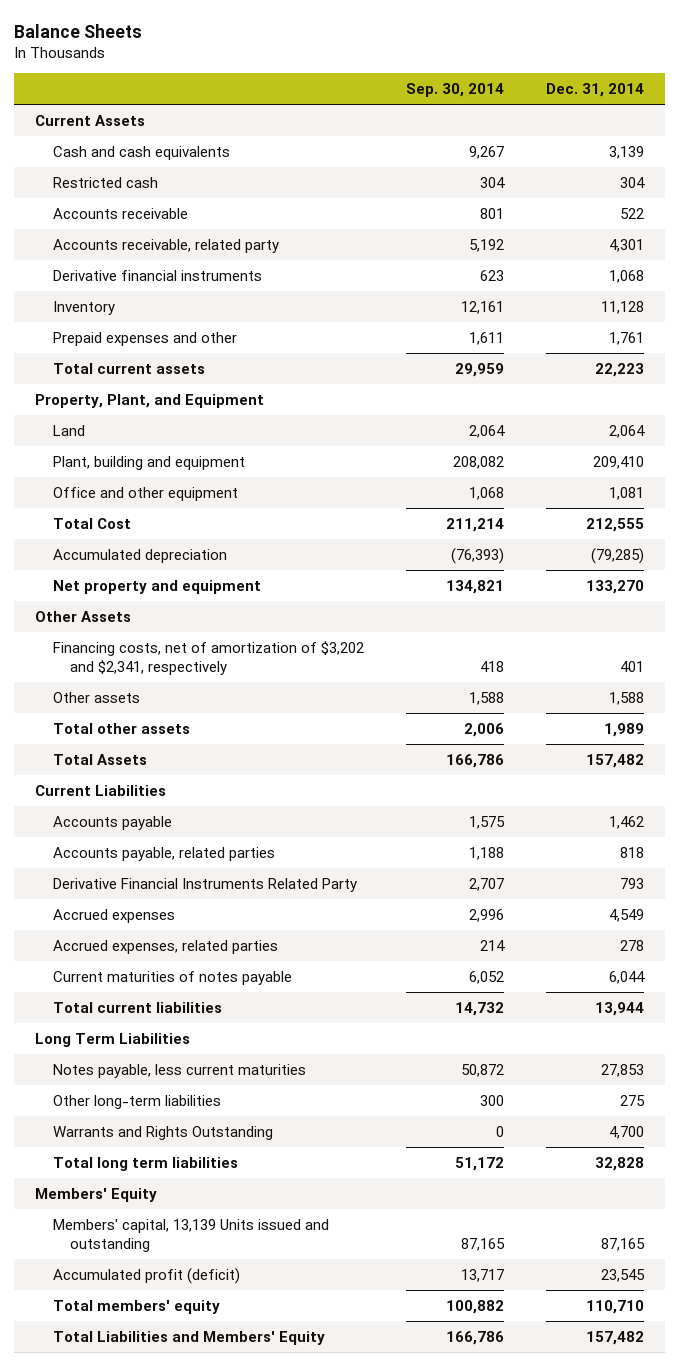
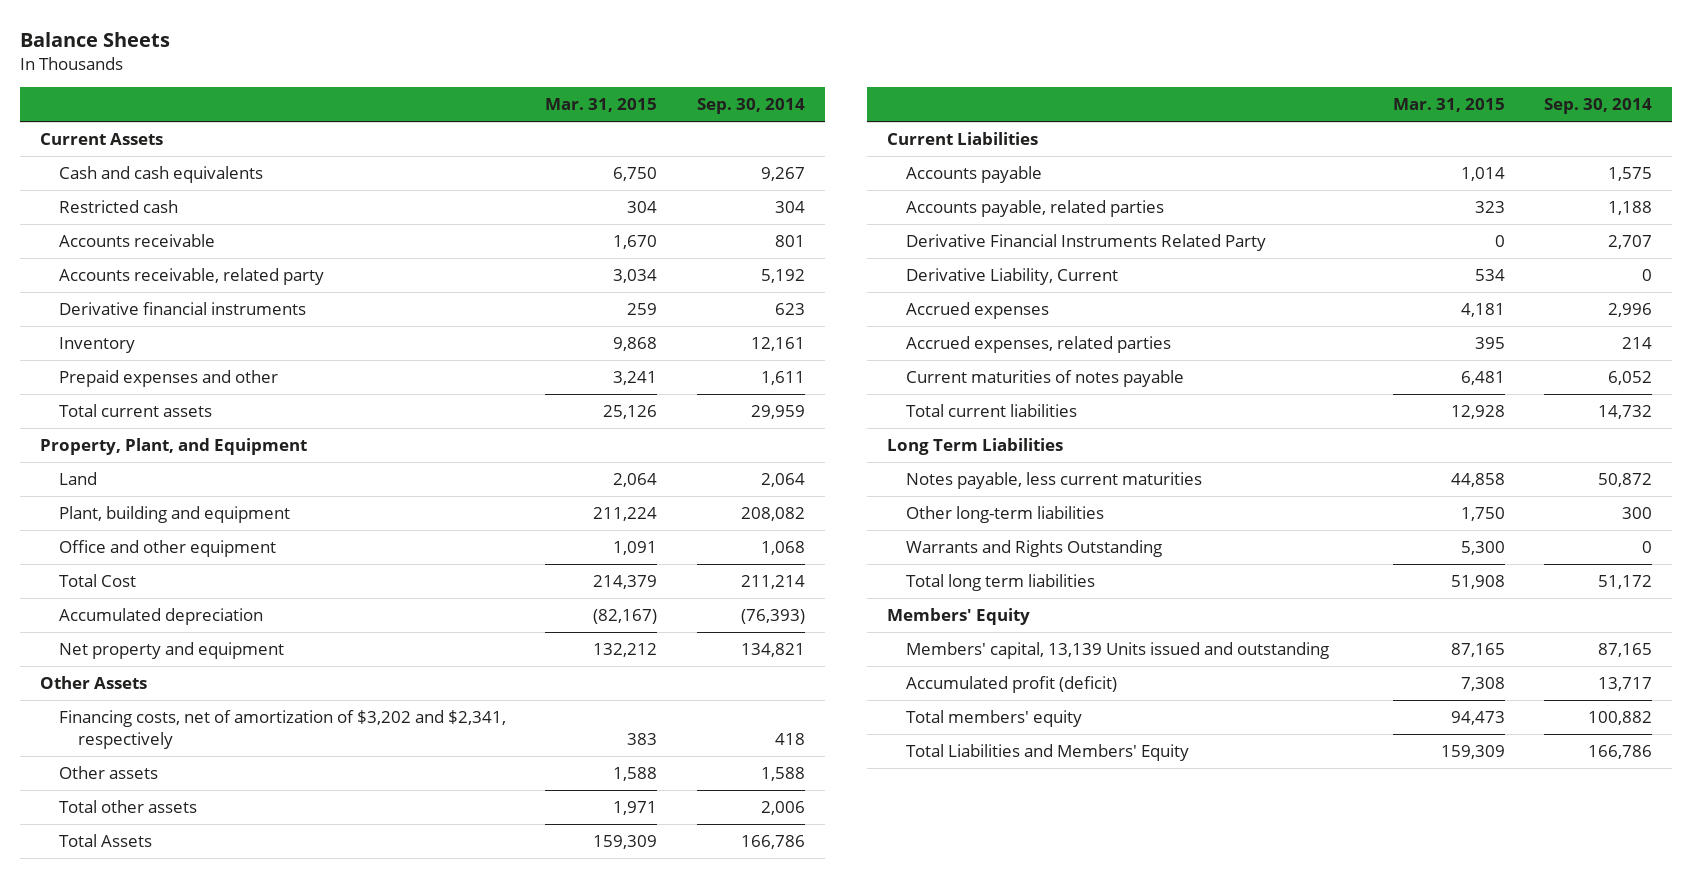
- | Sep. 30, 2014 | Dec. 31, 2014
+ | Mar. 31, 2015 | Sep. 30, 2014
+ Derivative Liability, Current | 534 | 0

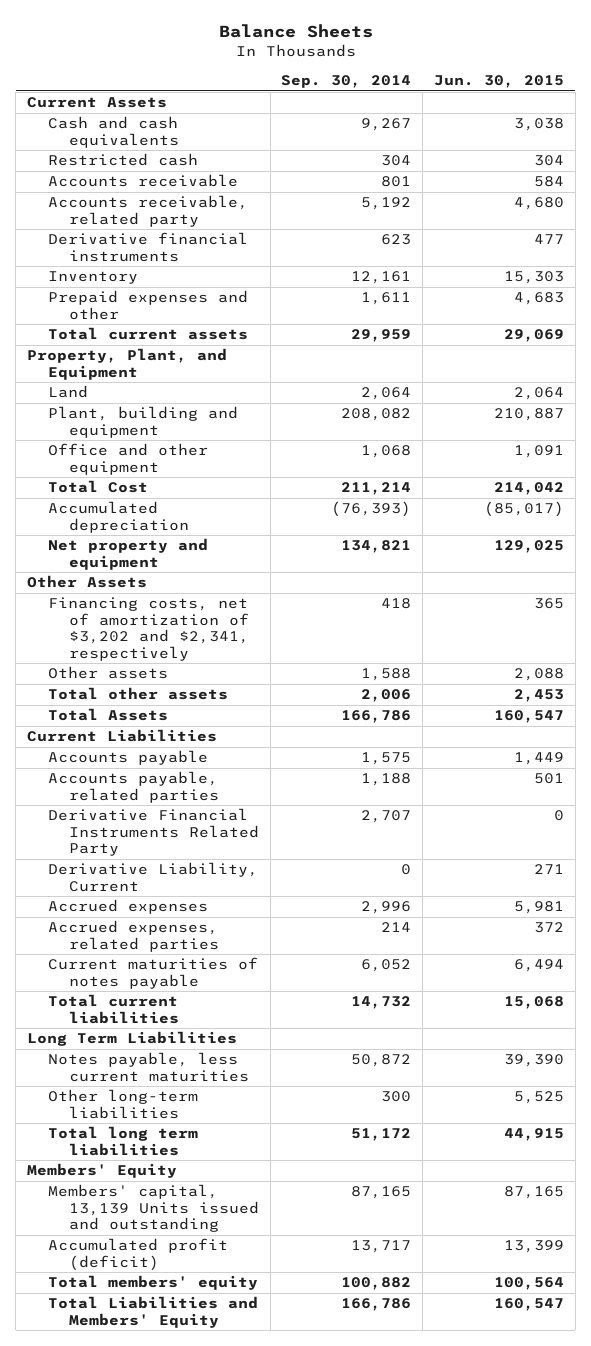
- | Mar. 31, 2015 | Sep. 30, 2014
+ | Sep. 30, 2014 | Jun. 30, 2015
- Warrants and Rights Outstanding | 5,300 | 0

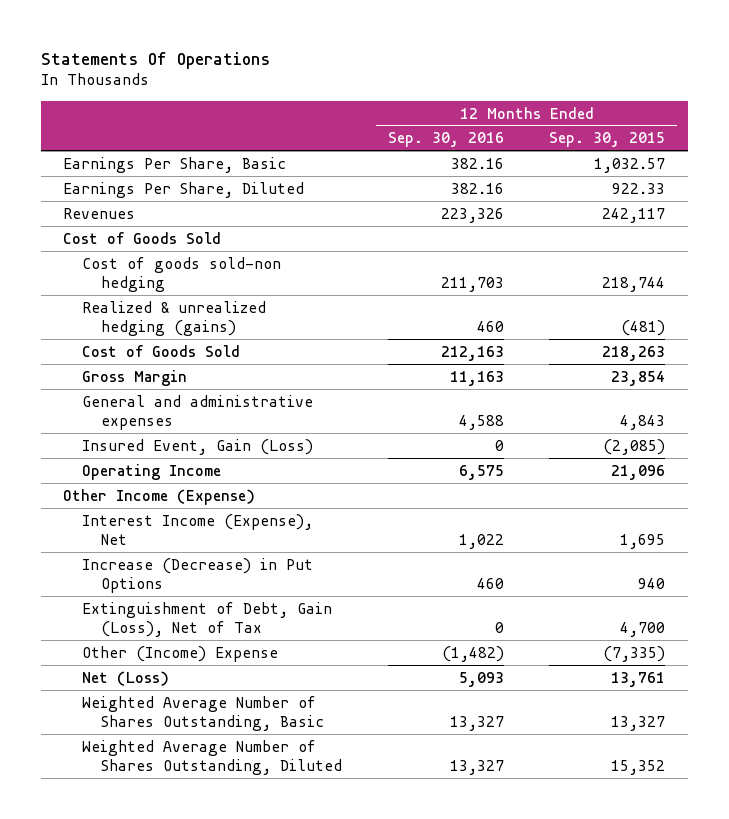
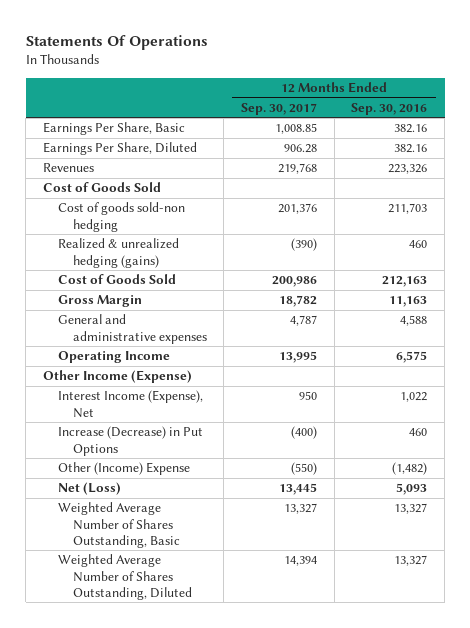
- | 12 Months Ended Sep. 30, 2016 | 12 Months Ended Sep. 30, 2015
+ | 12 Months Ended Sep. 30, 2017 | 12 Months Ended Sep. 30, 2016
- Insured Event, Gain (Loss) | 0 | (2,085)
- Extinguishment of Debt, Gain (Loss), Net of Tax | 0 | 4,700

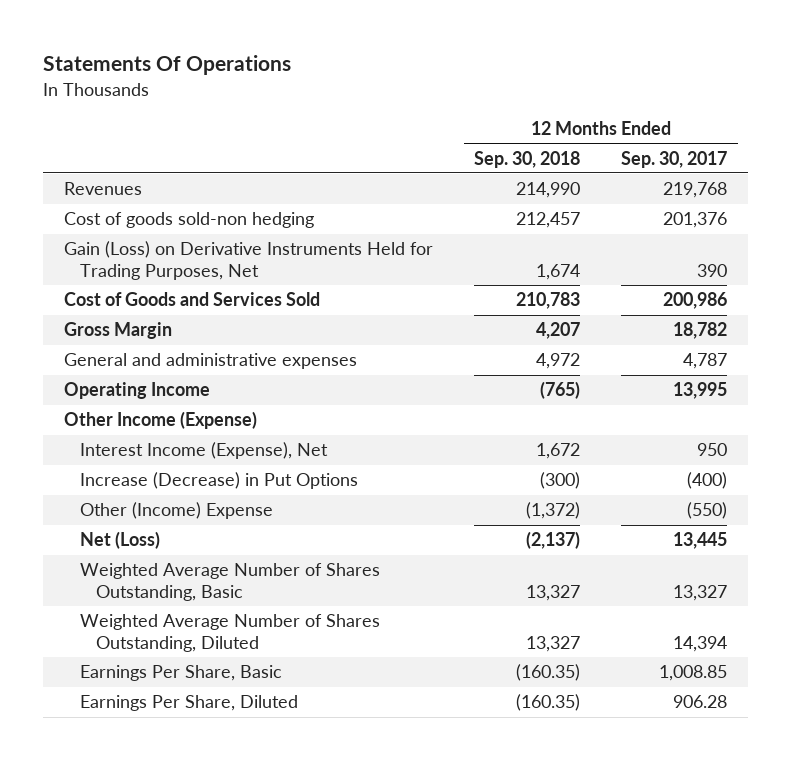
- | 12 Months Ended Sep. 30, 2017 | 12 Months Ended Sep. 30, 2016
+ | 12 Months Ended Sep. 30, 2018 | 12 Months Ended Sep. 30, 2017
- Cost of Goods Sold
- Realized & unrealized hedging (gains) | (390) | 460
- Cost of Goods Sold | 200,986 | 212,163
+ Gain (Loss) on Derivative Instruments Held for Trading Purposes, Net | 1,674 | 390
+ Cost of Goods and Services Sold | 210,783 | 200,986
moved down: Earnings Per Share, Basic | (160.35) | 1,008.85
moved down: Earnings Per Share, Diluted | (160.35) | 906.28

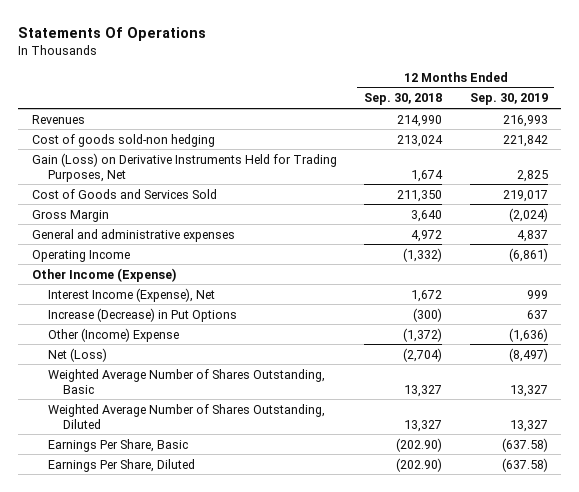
- | 12 Months Ended Sep. 30, 2018 | 12 Months Ended Sep. 30, 2017
+ | 12 Months Ended Sep. 30, 2018 | 12 Months Ended Sep. 30, 2019
- Cost of goods sold-non hedging | 212,457 | 201,376
+ Cost of goods sold-non hedging | 213,024 | 221,842
- Cost of Goods and Services Sold | 210,783 | 200,986
- Gross Margin | 4,207 | 18,782
+ Cost of Goods and Services Sold | 211,350 | 219,017
+ Gross Margin | 3,640 | (2,024)
- Operating Income | (765) | 13,995
+ Operating Income | (1,332) | (6,861)
- Net (Loss) | (2,137) | 13,445
+ Net (Loss) | (2,704) | (8,497)
- Earnings Per Share, Basic | (160.35) | 1,008.85
- Earnings Per Share, Diluted | (160.35) | 906.28
+ Earnings Per Share, Basic | (202.90) | (637.58)
+ Earnings Per Share, Diluted | (202.90) | (637.58)

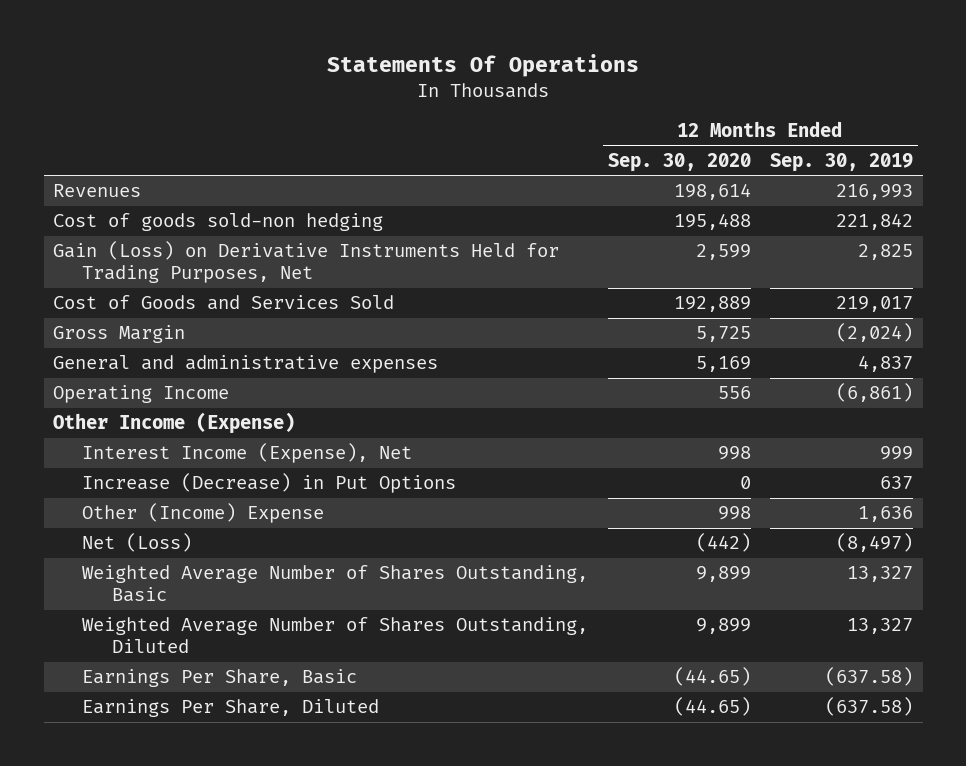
- | 12 Months Ended Sep. 30, 2018 | 12 Months Ended Sep. 30, 2019
+ | 12 Months Ended Sep. 30, 2020 | 12 Months Ended Sep. 30, 2019
- Other (Income) Expense | (1,372) | (1,636)
+ Other (Income) Expense | 998 | 1,636

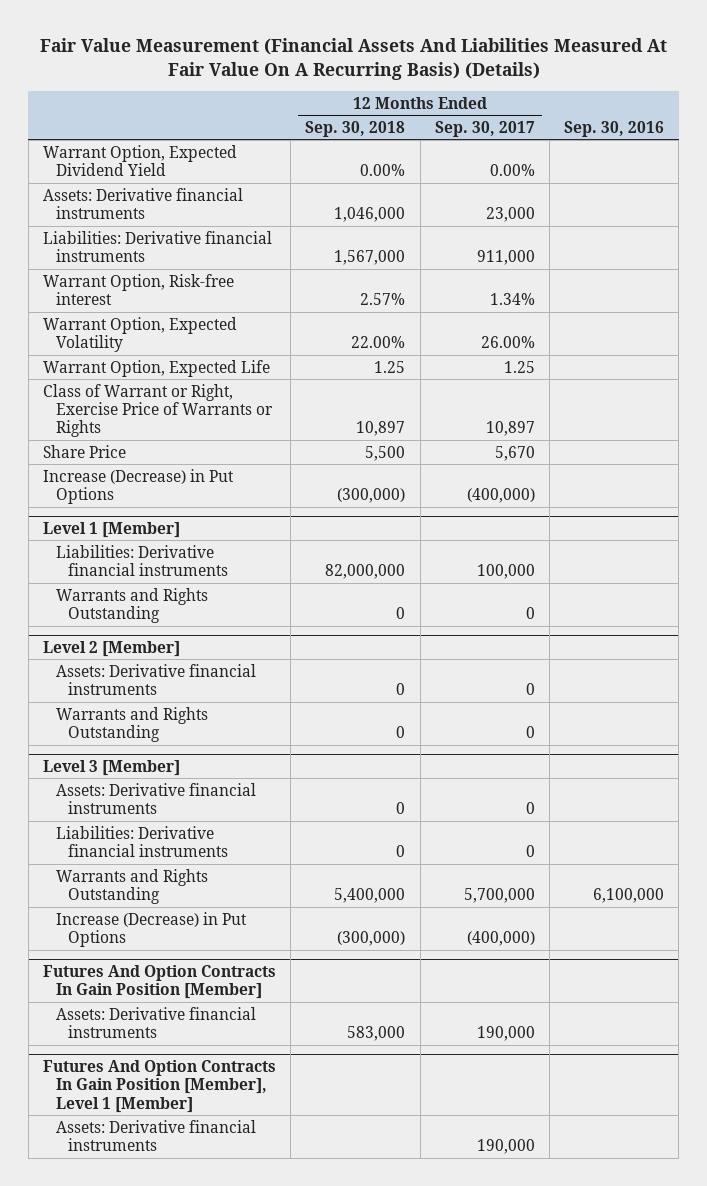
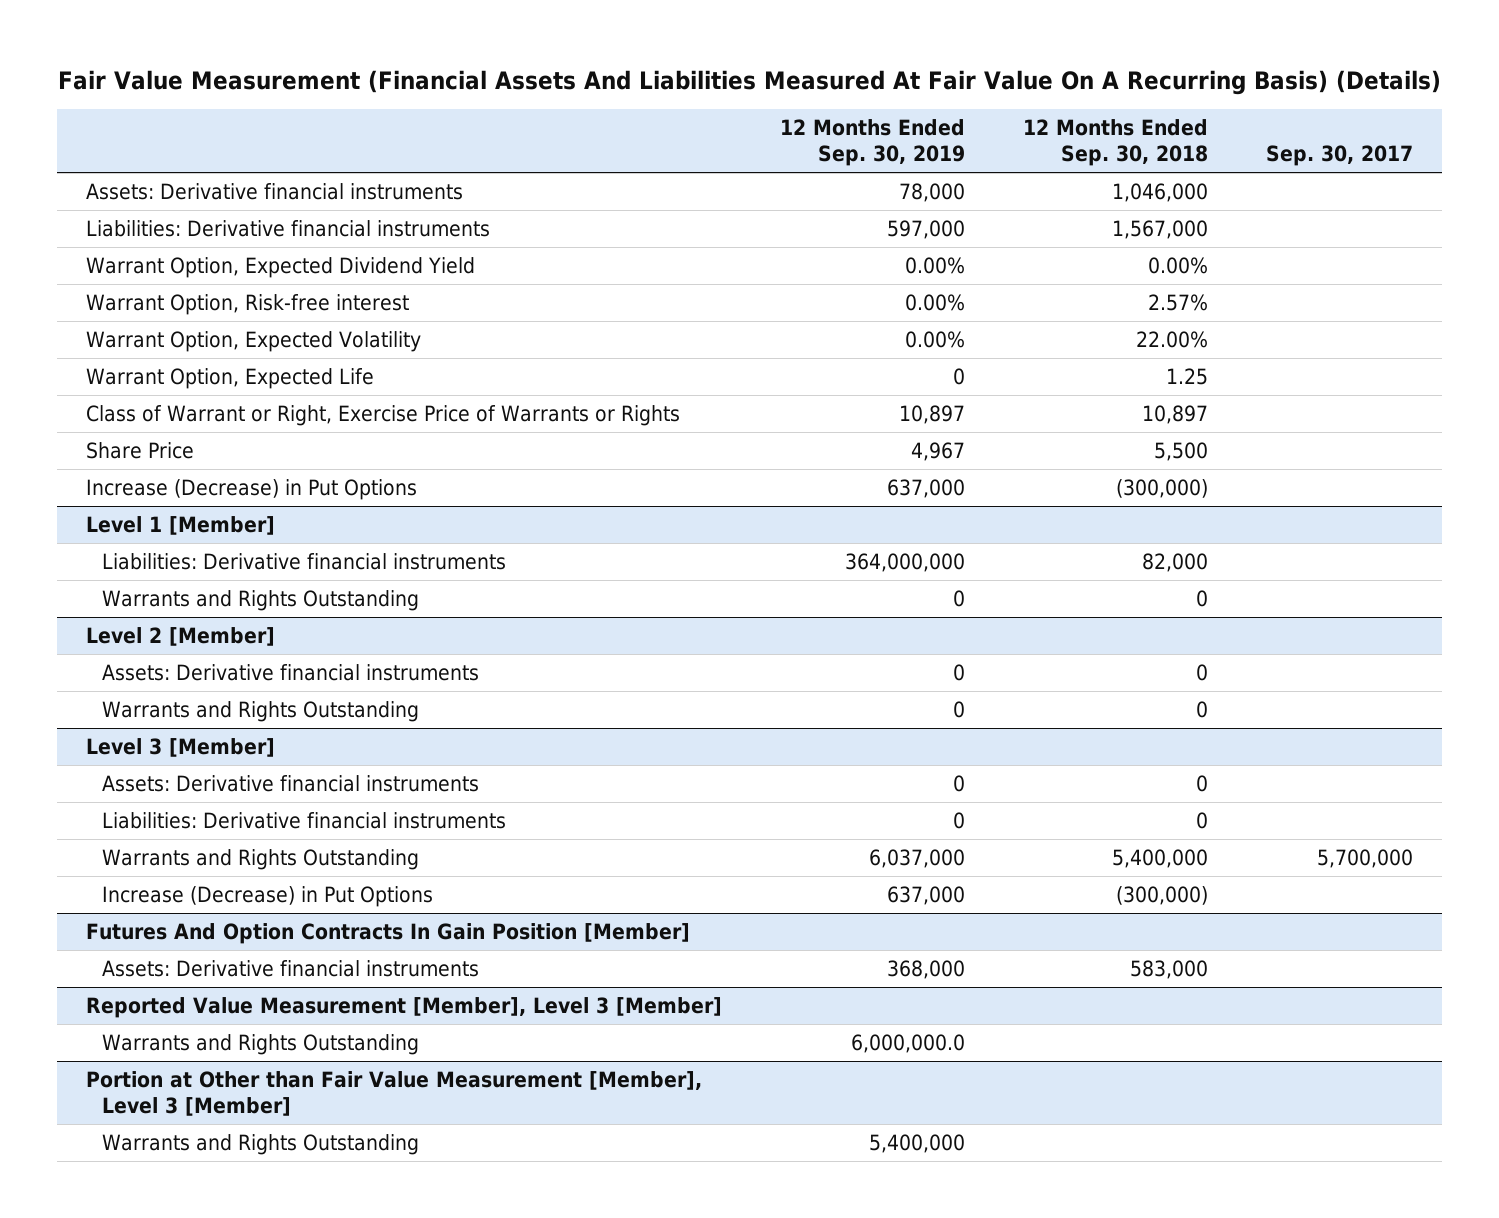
- | 12 Months Ended Sep. 30, 2018 | 12 Months Ended Sep. 30, 2017 | Sep. 30, 2016
+ | 12 Months Ended Sep. 30, 2019 | 12 Months Ended Sep. 30, 2018 | Sep. 30, 2017
moved down: Warrant Option, Expected Dividend Yield | 0.00% | 0.00% |
@ Level 1 [Member]
- Liabilities: Derivative financial instruments | 82,000,000 | 100,000 |
+ Liabilities: Derivative financial instruments | 364,000,000 | 82,000 |
- Futures And Option Contracts In Gain Position [Member], Level 1 [Member]
- Assets: Derivative financial instruments | | 190,000 |
+ Reported Value Measurement [Member], Level 3 [Member]
+ Warrants and Rights Outstanding | 6,000,000.0 | |
+ Portion at Other than Fair Value Measurement [Member], Level 3 [Member]
+ Warrants and Rights Outstanding | 5,400,000 | |

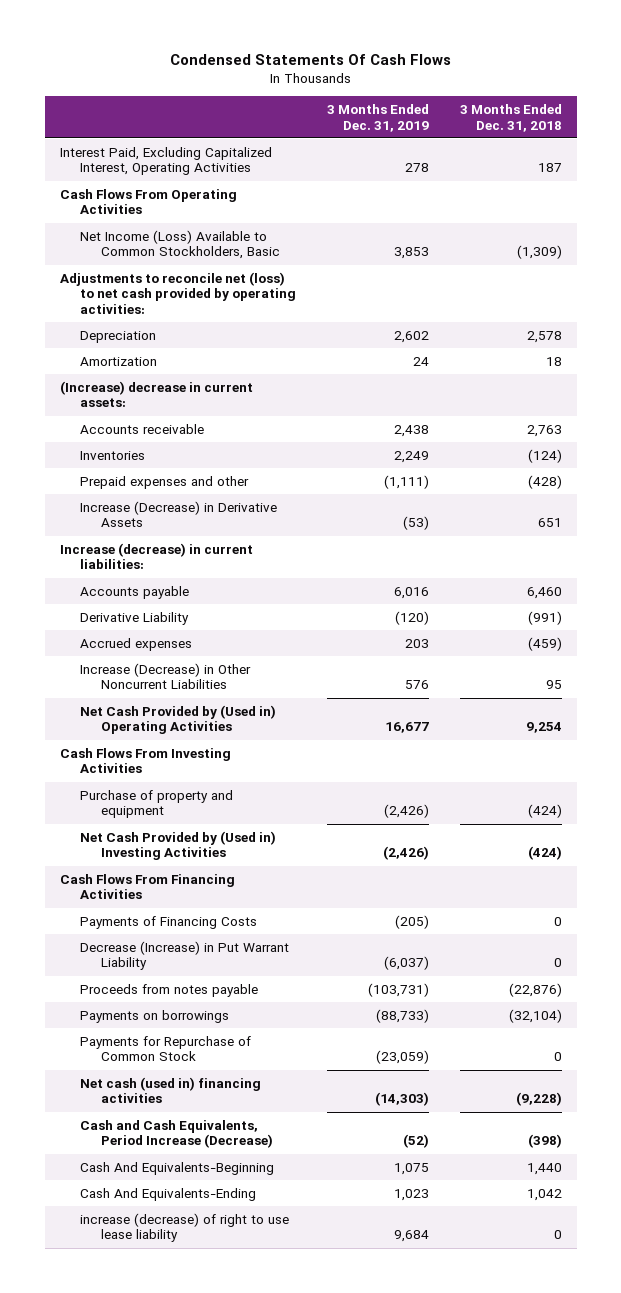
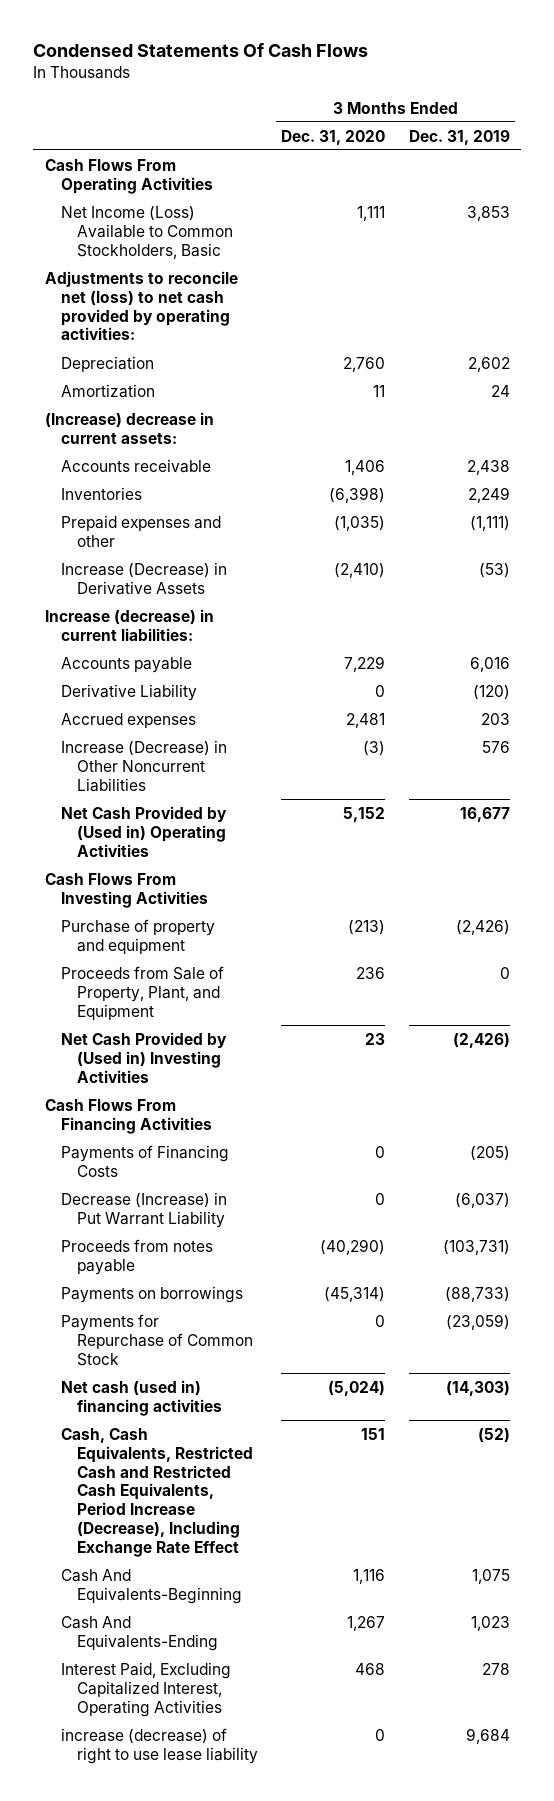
- | 3 Months Ended Dec. 31, 2019 | 3 Months Ended Dec. 31, 2018
+ | 3 Months Ended Dec. 31, 2020 | 3 Months Ended Dec. 31, 2019
+ Proceeds from Sale of Property, Plant, and Equipment | 236 | 0
- Cash and Cash Equivalents, Period Increase (Decrease) | (52) | (398)
+ Cash, Cash Equivalents, Restricted Cash and Restricted Cash Equivalents, Period Increase (Decrease), Including Exchange Rate Effect | 151 | (52)
moved down: Interest Paid, Excluding Capitalized Interest, Operating Activities | 468 | 278

